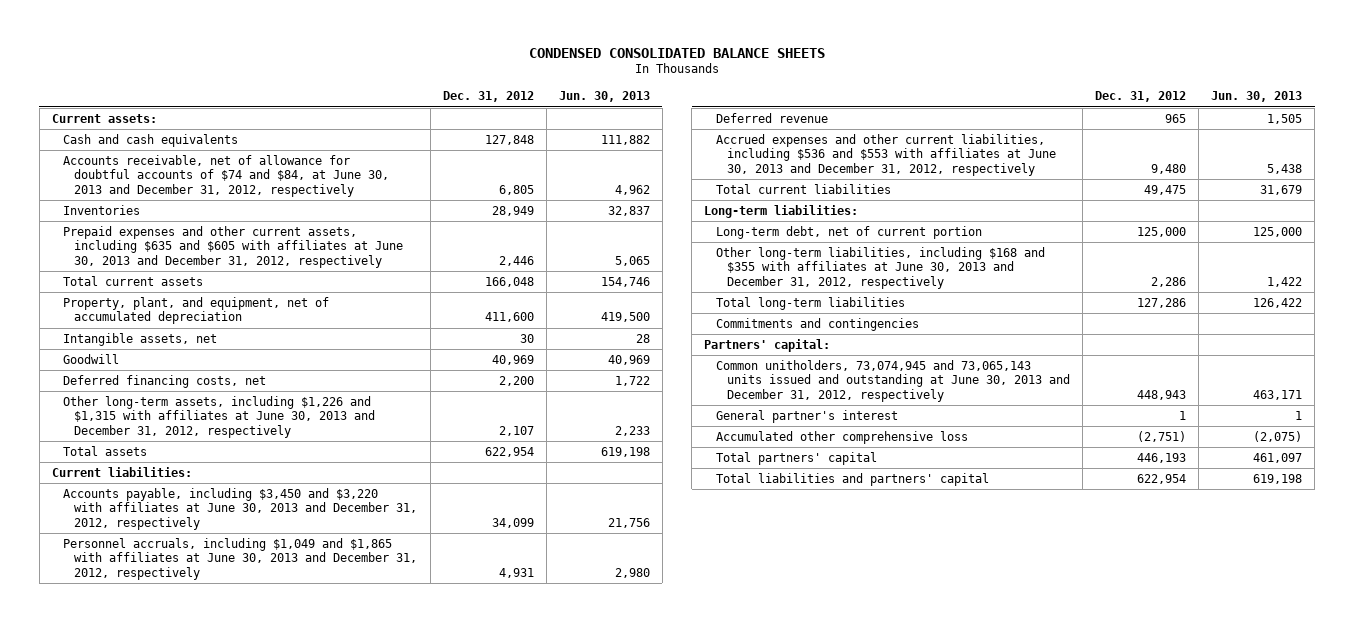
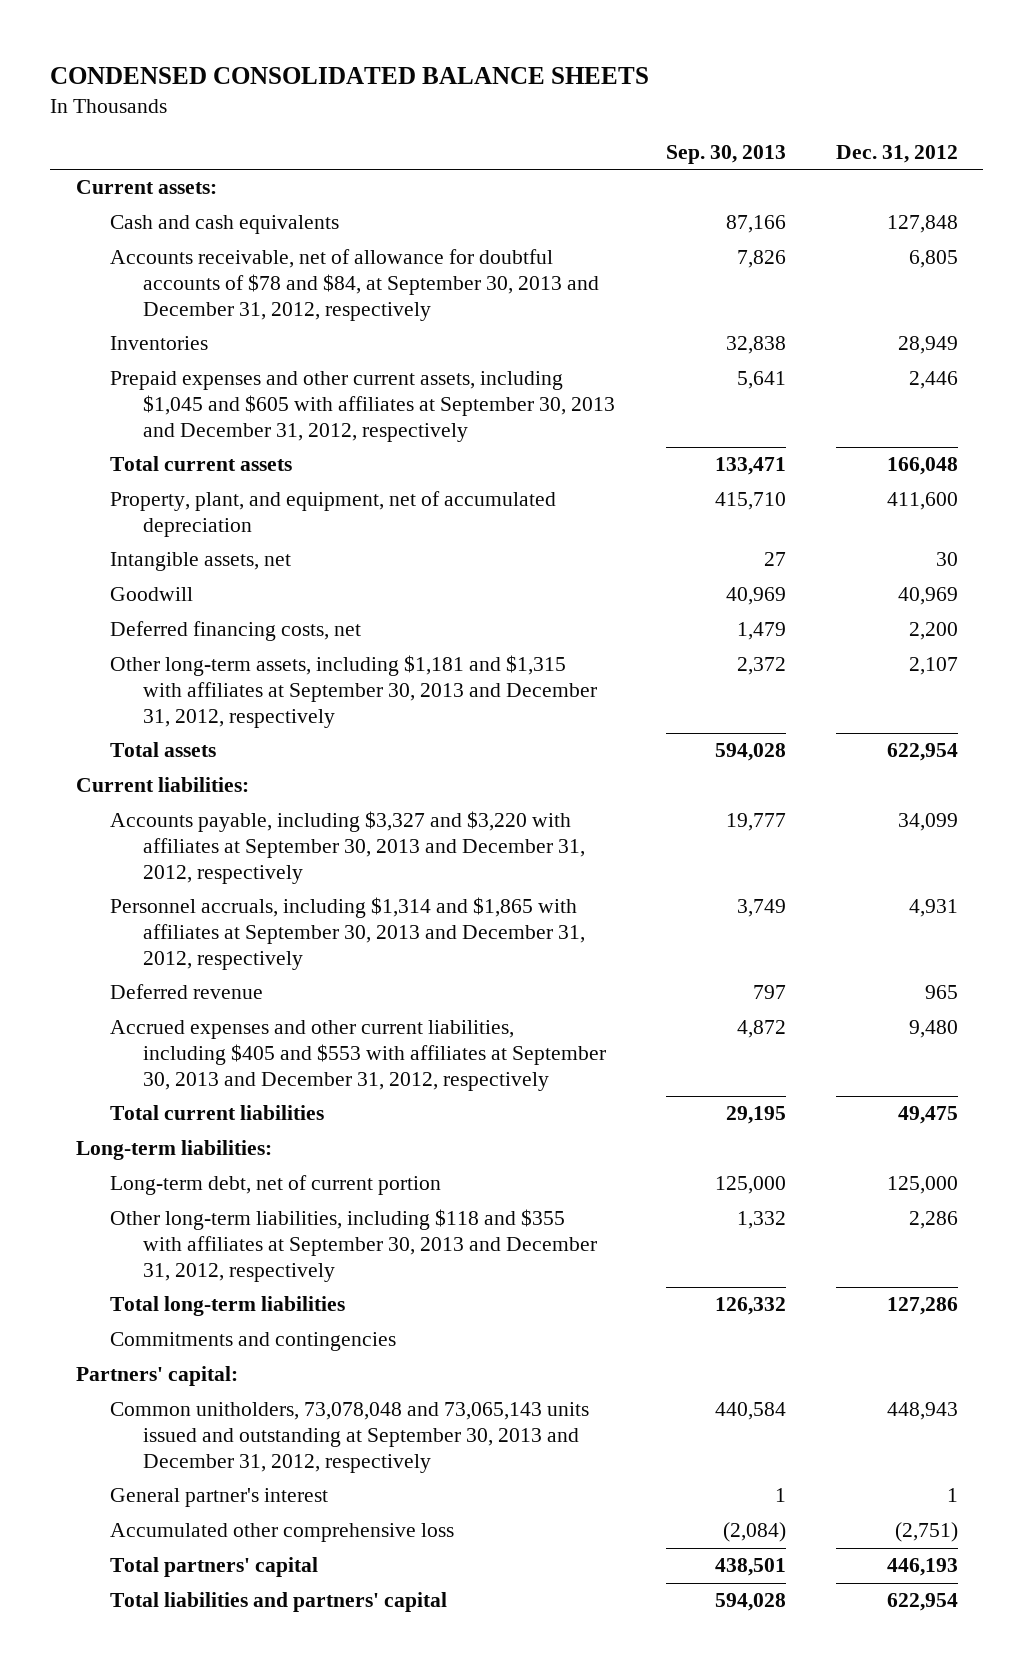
- | Dec. 31, 2012 | Jun. 30, 2013
+ | Sep. 30, 2013 | Dec. 31, 2012
- Accounts receivable, net of allowance for doubtful accounts of $74 and $84, at June 30, 2013 and December 31, 2012, respectively | 6,805 | 4,962
+ Accounts receivable, net of allowance for doubtful accounts of $78 and $84, at September 30, 2013 and December 31, 2012, respectively | 7,826 | 6,805
- Prepaid expenses and other current assets, including $635 and $605 with affiliates at June 30, 2013 and December 31, 2012, respectively | 2,446 | 5,065
+ Prepaid expenses and other current assets, including $1,045 and $605 with affiliates at September 30, 2013 and December 31, 2012, respectively | 5,641 | 2,446
- Other long-term assets, including $1,226 and $1,315 with affiliates at June 30, 2013 and December 31, 2012, respectively | 2,107 | 2,233
+ Other long-term assets, including $1,181 and $1,315 with affiliates at September 30, 2013 and December 31, 2012, respectively | 2,372 | 2,107
- Accounts payable, including $3,450 and $3,220 with affiliates at June 30, 2013 and December 31, 2012, respectively | 34,099 | 21,756
- Personnel accruals, including $1,049 and $1,865 with affiliates at June 30, 2013 and December 31, 2012, respectively | 4,931 | 2,980
+ Accounts payable, including $3,327 and $3,220 with affiliates at September 30, 2013 and December 31, 2012, respectively | 19,777 | 34,099
+ Personnel accruals, including $1,314 and $1,865 with affiliates at September 30, 2013 and December 31, 2012, respectively | 3,749 | 4,931
- Accrued expenses and other current liabilities, including $536 and $553 with affiliates at June 30, 2013 and December 31, 2012, respectively | 9,480 | 5,438
+ Accrued expenses and other current liabilities, including $405 and $553 with affiliates at September 30, 2013 and December 31, 2012, respectively | 4,872 | 9,480
- Other long-term liabilities, including $168 and $355 with affiliates at June 30, 2013 and December 31, 2012, respectively | 2,286 | 1,422
+ Other long-term liabilities, including $118 and $355 with affiliates at September 30, 2013 and December 31, 2012, respectively | 1,332 | 2,286
- Common unitholders, 73,074,945 and 73,065,143 units issued and outstanding at June 30, 2013 and December 31, 2012, respectively | 448,943 | 463,171
+ Common unitholders, 73,078,048 and 73,065,143 units issued and outstanding at September 30, 2013 and December 31, 2012, respectively | 440,584 | 448,943

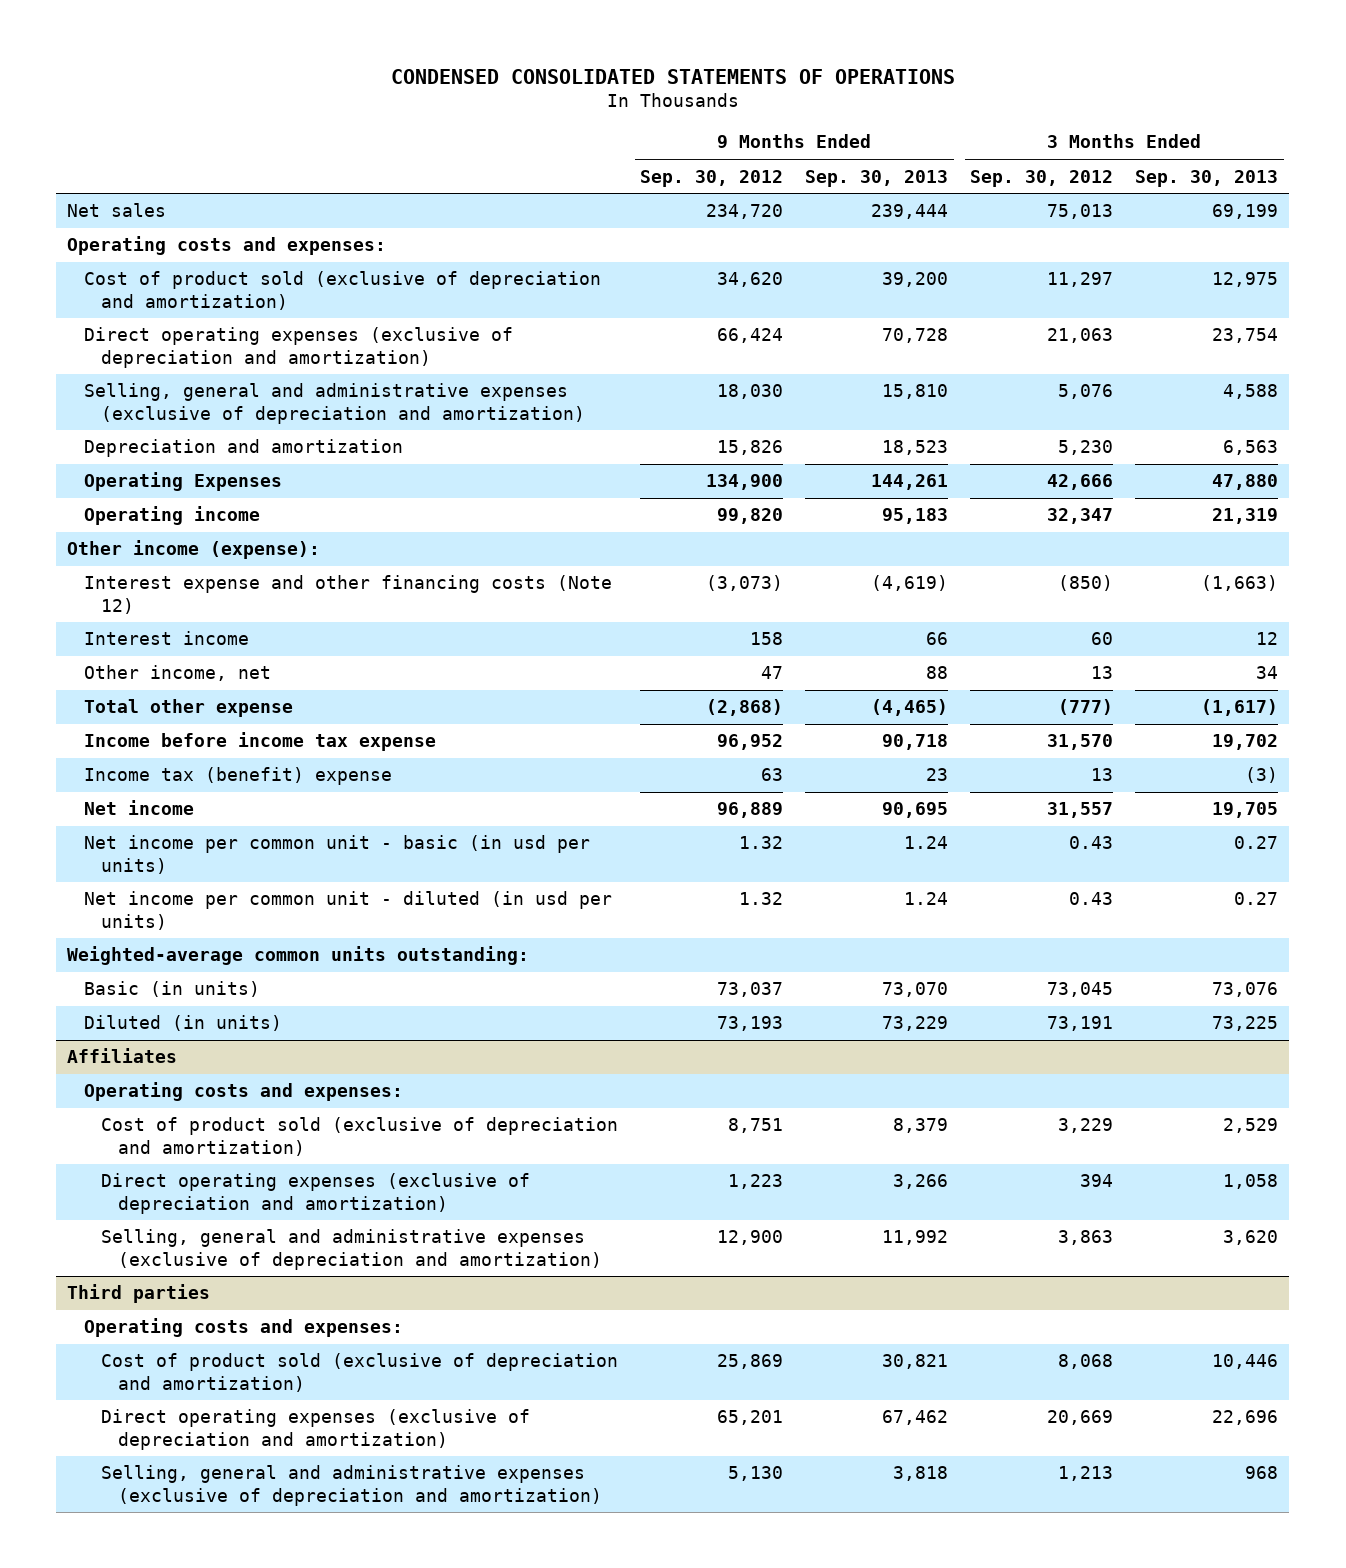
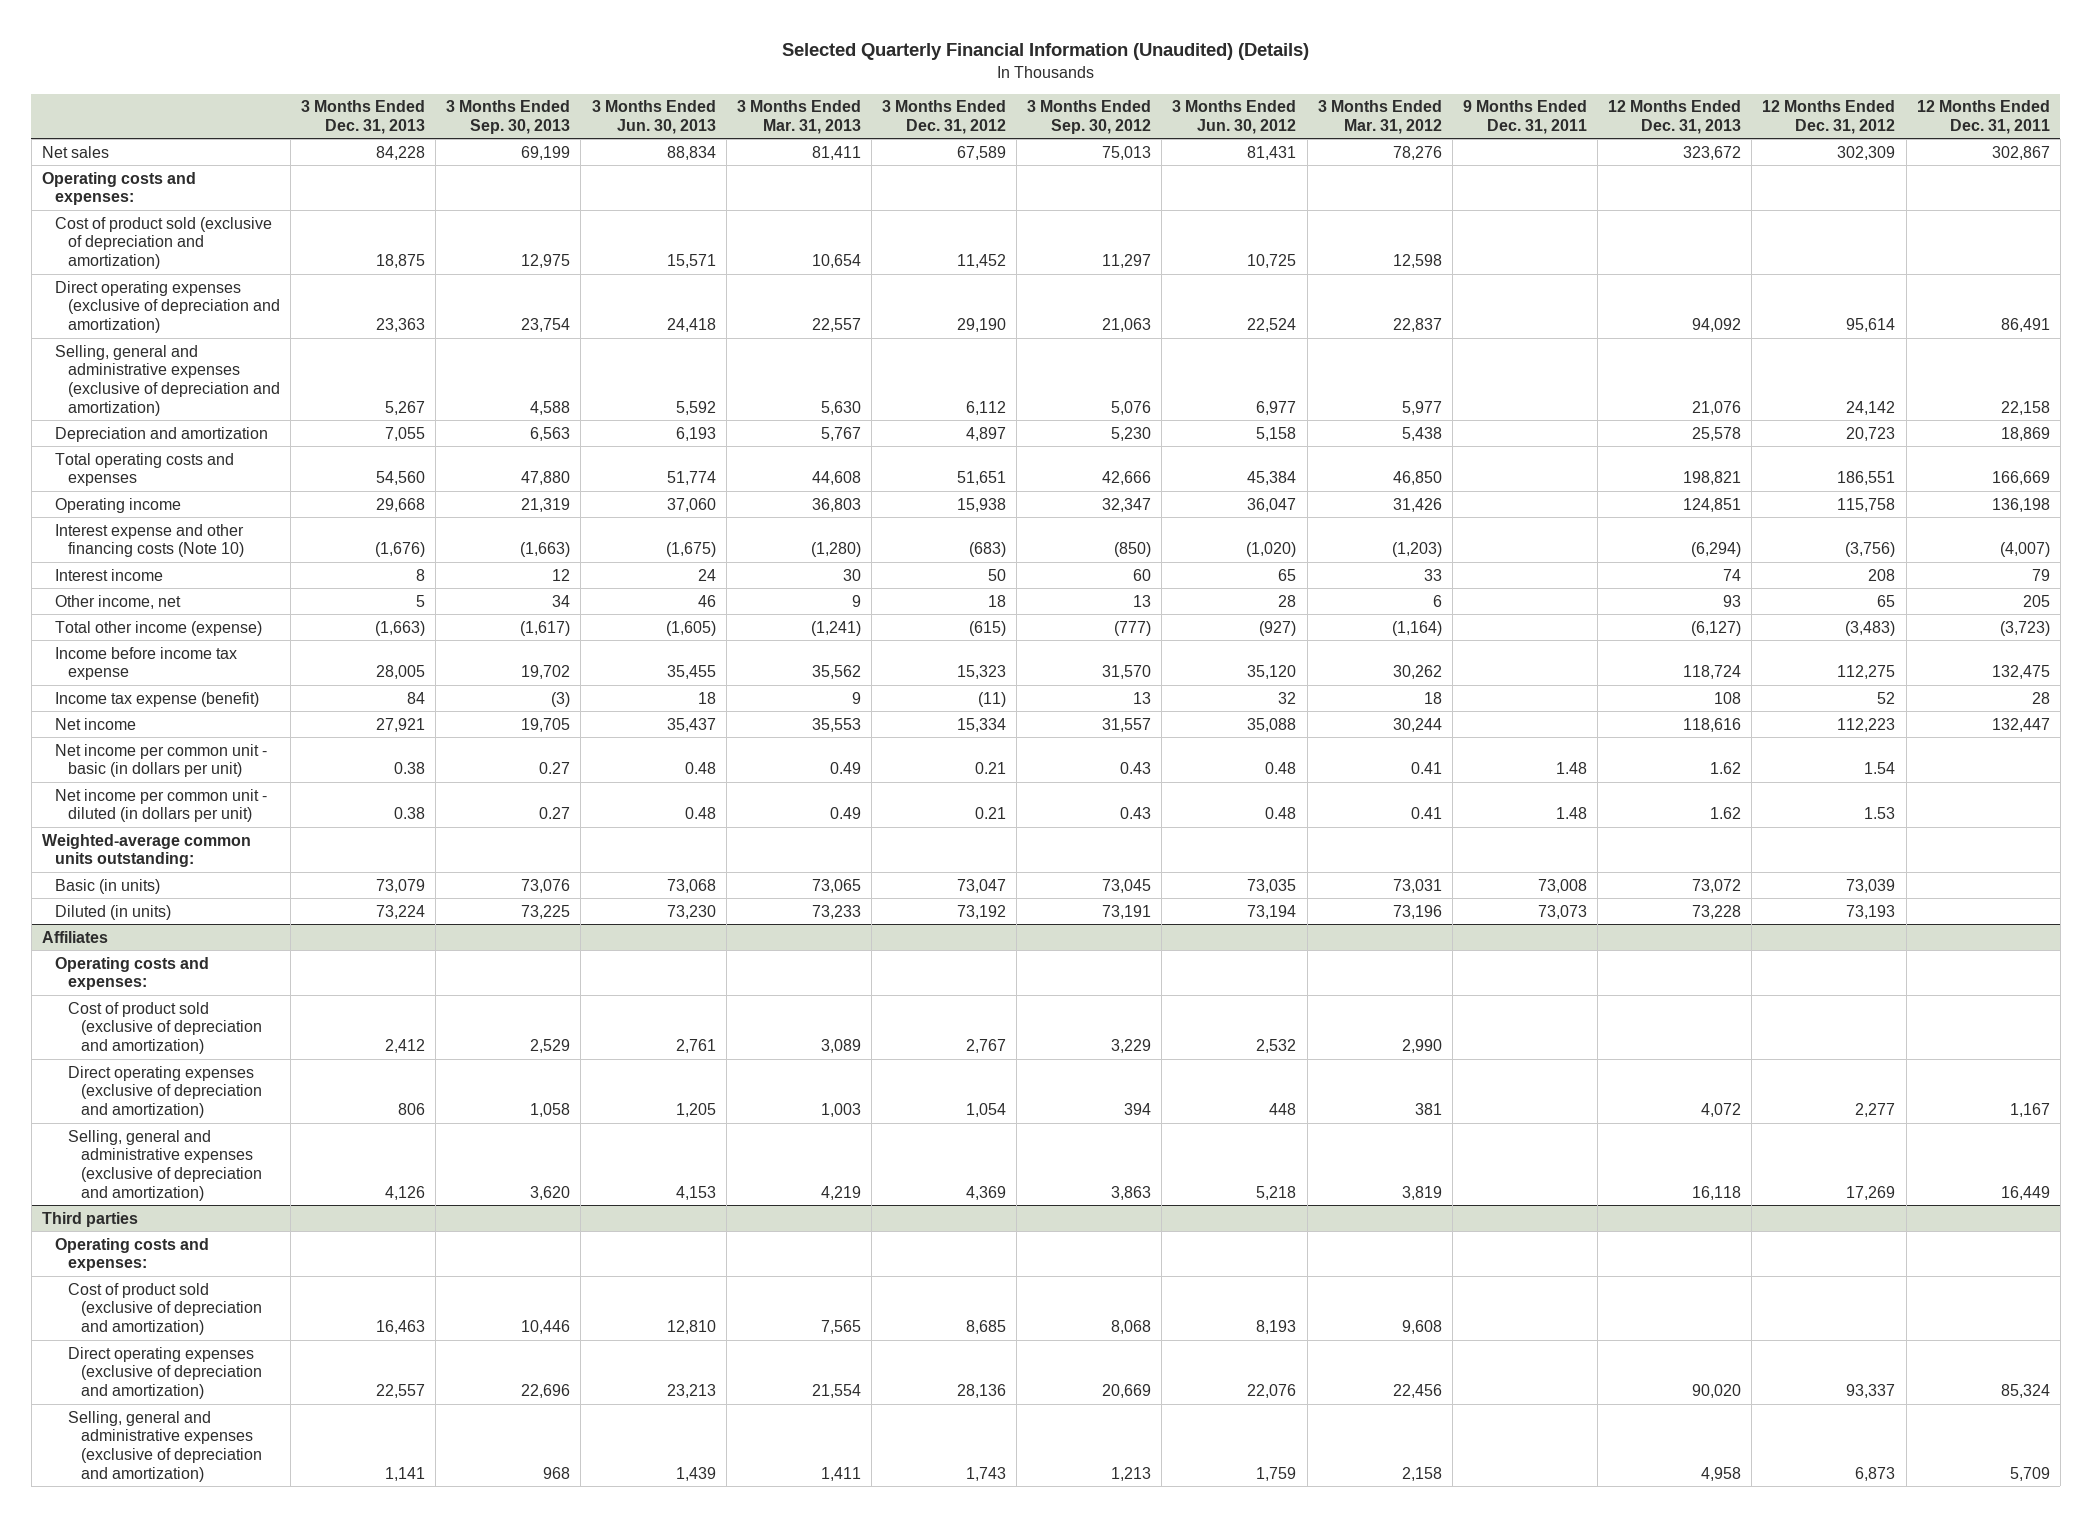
- CONDENSED CONSOLIDATED STATEMENTS OF OPERATIONS
+ Selected Quarterly Financial Information (Unaudited) (Details)
- | 9 Months Ended Sep. 30, 2012 | 9 Months Ended Sep. 30, 2013 | 3 Months Ended Sep. 30, 2012 | 3 Months Ended Sep. 30, 2013
+ | 3 Months Ended Dec. 31, 2013 | 3 Months Ended Sep. 30, 2013 | 3 Months Ended Jun. 30, 2013 | 3 Months Ended Mar. 31, 2013 | 3 Months Ended Dec. 31, 2012 | 3 Months Ended Sep. 30, 2012 | 3 Months Ended Jun. 30, 2012 | 3 Months Ended Mar. 31, 2012 | 9 Months Ended Dec. 31, 2011 | 12 Months Ended Dec. 31, 2013 | 12 Months Ended Dec. 31, 2012 | 12 Months Ended Dec. 31, 2011
- Operating Expenses | 134,900 | 144,261 | 42,666 | 47,880
+ Total operating costs and expenses | 54,560 | 47,880 | 51,774 | 44,608 | 51,651 | 42,666 | 45,384 | 46,850 | | 198,821 | 186,551 | 166,669
- Other income (expense):
- Interest expense and other financing costs (Note 12) | (3,073) | (4,619) | (850) | (1,663)
+ Interest expense and other financing costs (Note 10) | (1,676) | (1,663) | (1,675) | (1,280) | (683) | (850) | (1,020) | (1,203) | | (6,294) | (3,756) | (4,007)
- Total other expense | (2,868) | (4,465) | (777) | (1,617)
+ Total other income (expense) | (1,663) | (1,617) | (1,605) | (1,241) | (615) | (777) | (927) | (1,164) | | (6,127) | (3,483) | (3,723)
- Income tax (benefit) expense | 63 | 23 | 13 | (3)
+ Income tax expense (benefit) | 84 | (3) | 18 | 9 | (11) | 13 | 32 | 18 | | 108 | 52 | 28
- Net income per common unit - basic (in usd per units) | 1.32 | 1.24 | 0.43 | 0.27
- Net income per common unit - diluted (in usd per units) | 1.32 | 1.24 | 0.43 | 0.27
+ Net income per common unit - basic (in dollars per unit) | 0.38 | 0.27 | 0.48 | 0.49 | 0.21 | 0.43 | 0.48 | 0.41 | 1.48 | 1.62 | 1.54 |
+ Net income per common unit - diluted (in dollars per unit) | 0.38 | 0.27 | 0.48 | 0.49 | 0.21 | 0.43 | 0.48 | 0.41 | 1.48 | 1.62 | 1.53 |

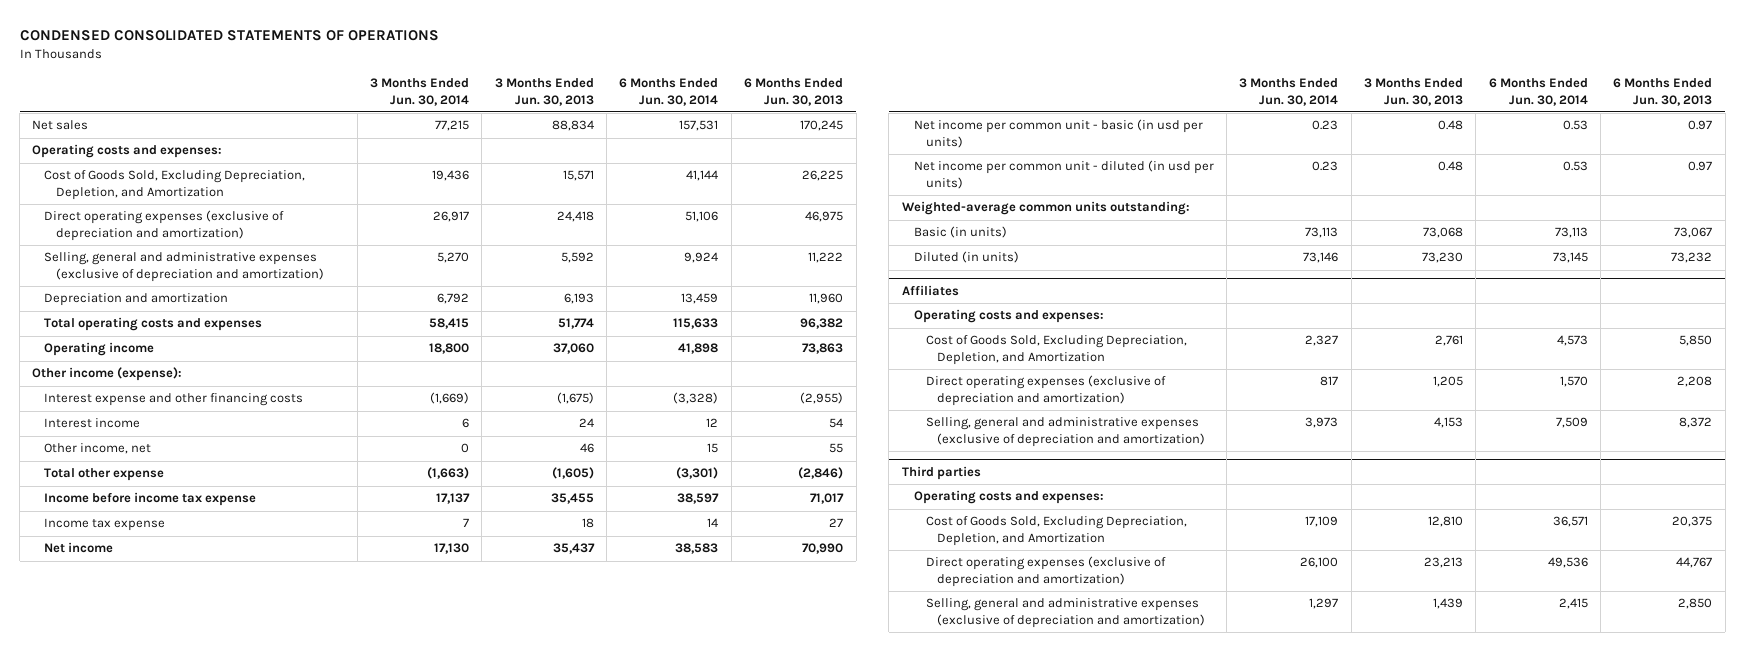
- Selected Quarterly Financial Information (Unaudited) (Details)
+ CONDENSED CONSOLIDATED STATEMENTS OF OPERATIONS
- | 3 Months Ended Dec. 31, 2013 | 3 Months Ended Sep. 30, 2013 | 3 Months Ended Jun. 30, 2013 | 3 Months Ended Mar. 31, 2013 | 3 Months Ended Dec. 31, 2012 | 3 Months Ended Sep. 30, 2012 | 3 Months Ended Jun. 30, 2012 | 3 Months Ended Mar. 31, 2012 | 9 Months Ended Dec. 31, 2011 | 12 Months Ended Dec. 31, 2013 | 12 Months Ended Dec. 31, 2012 | 12 Months Ended Dec. 31, 2011
+ | 3 Months Ended Jun. 30, 2014 | 3 Months Ended Jun. 30, 2013 | 6 Months Ended Jun. 30, 2014 | 6 Months Ended Jun. 30, 2013
- Cost of product sold (exclusive of depreciation and amortization) | 18,875 | 12,975 | 15,571 | 10,654 | 11,452 | 11,297 | 10,725 | 12,598 | | | |
+ Cost of Goods Sold, Excluding Depreciation, Depletion, and Amortization | 19,436 | 15,571 | 41,144 | 26,225
- Interest expense and other financing costs (Note 10) | (1,676) | (1,663) | (1,675) | (1,280) | (683) | (850) | (1,020) | (1,203) | | (6,294) | (3,756) | (4,007)
+ Other income (expense):
+ Interest expense and other financing costs | (1,669) | (1,675) | (3,328) | (2,955)
- Total other income (expense) | (1,663) | (1,617) | (1,605) | (1,241) | (615) | (777) | (927) | (1,164) | | (6,127) | (3,483) | (3,723)
+ Total other expense | (1,663) | (1,605) | (3,301) | (2,846)
- Income tax expense (benefit) | 84 | (3) | 18 | 9 | (11) | 13 | 32 | 18 | | 108 | 52 | 28
+ Income tax expense | 7 | 18 | 14 | 27
- Net income per common unit - basic (in dollars per unit) | 0.38 | 0.27 | 0.48 | 0.49 | 0.21 | 0.43 | 0.48 | 0.41 | 1.48 | 1.62 | 1.54 |
- Net income per common unit - diluted (in dollars per unit) | 0.38 | 0.27 | 0.48 | 0.49 | 0.21 | 0.43 | 0.48 | 0.41 | 1.48 | 1.62 | 1.53 |
+ Net income per common unit - basic (in usd per units) | 0.23 | 0.48 | 0.53 | 0.97
+ Net income per common unit - diluted (in usd per units) | 0.23 | 0.48 | 0.53 | 0.97
@ Affiliates
- Cost of product sold (exclusive of depreciation and amortization) | 2,412 | 2,529 | 2,761 | 3,089 | 2,767 | 3,229 | 2,532 | 2,990 | | | |
+ Cost of Goods Sold, Excluding Depreciation, Depletion, and Amortization | 2,327 | 2,761 | 4,573 | 5,850
@ Third parties
- Cost of product sold (exclusive of depreciation and amortization) | 16,463 | 10,446 | 12,810 | 7,565 | 8,685 | 8,068 | 8,193 | 9,608 | | | |
+ Cost of Goods Sold, Excluding Depreciation, Depletion, and Amortization | 17,109 | 12,810 | 36,571 | 20,375

